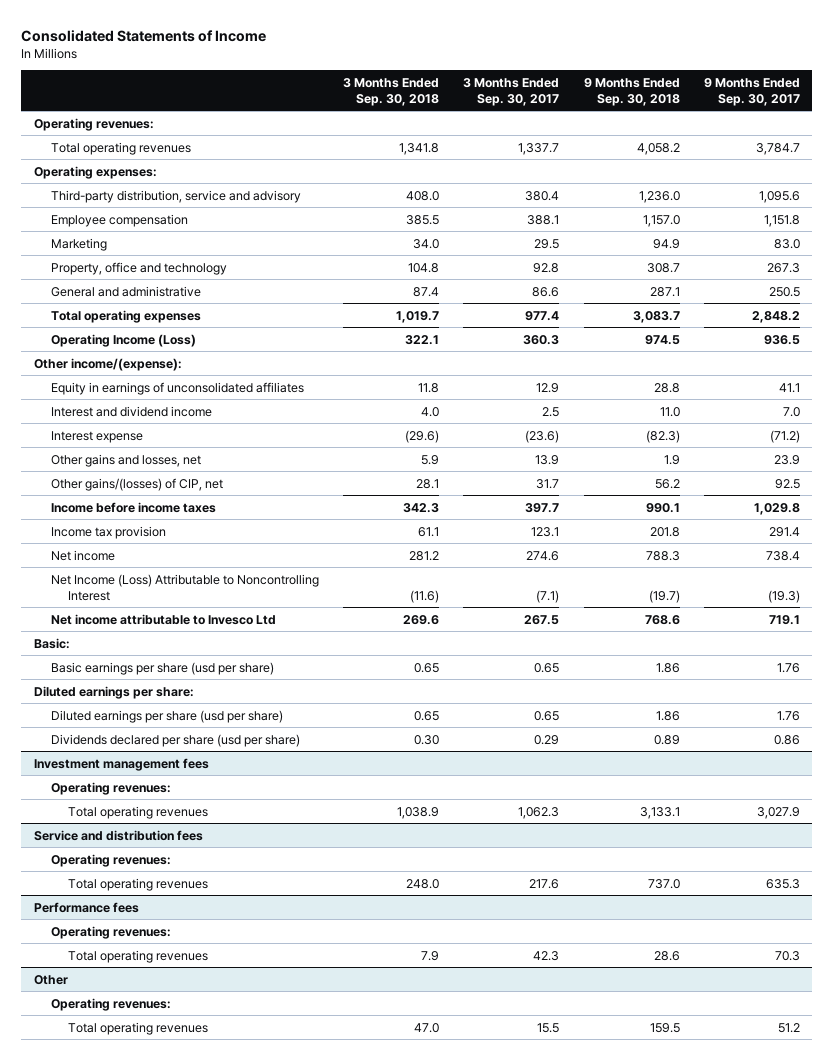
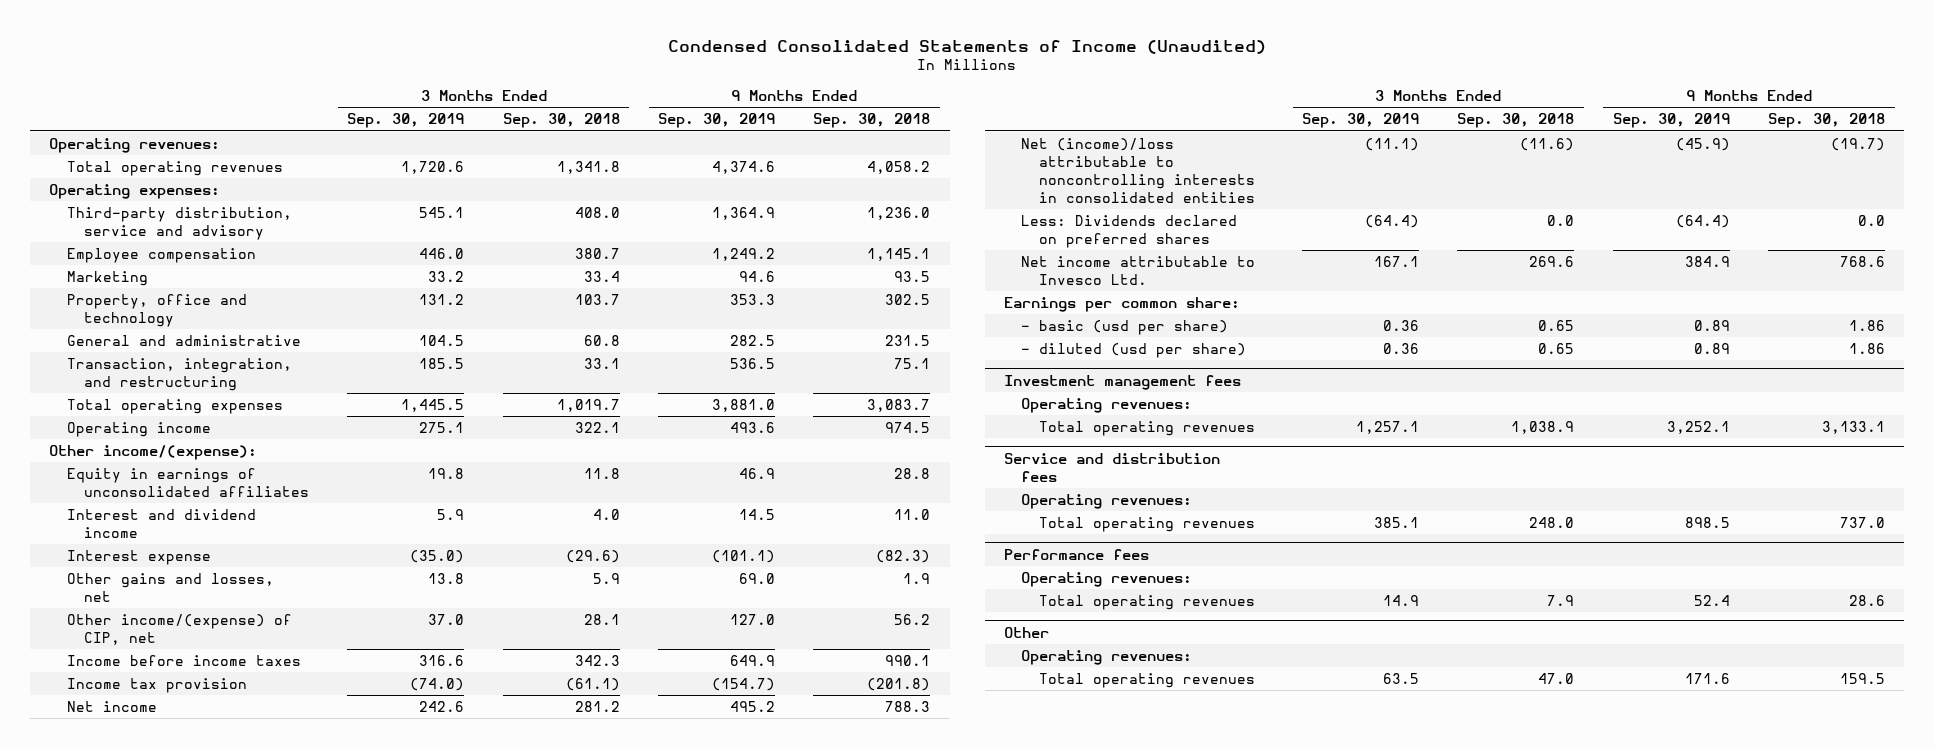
- Consolidated Statements of Income
+ Condensed Consolidated Statements of Income (Unaudited)
- | 3 Months Ended Sep. 30, 2018 | 3 Months Ended Sep. 30, 2017 | 9 Months Ended Sep. 30, 2018 | 9 Months Ended Sep. 30, 2017
+ | 3 Months Ended Sep. 30, 2019 | 3 Months Ended Sep. 30, 2018 | 9 Months Ended Sep. 30, 2019 | 9 Months Ended Sep. 30, 2018
- Employee compensation | 385.5 | 388.1 | 1,157.0 | 1,151.8
- Marketing | 34.0 | 29.5 | 94.9 | 83.0
- Property, office and technology | 104.8 | 92.8 | 308.7 | 267.3
- General and administrative | 87.4 | 86.6 | 287.1 | 250.5
+ Employee compensation | 446.0 | 380.7 | 1,249.2 | 1,145.1
+ Marketing | 33.2 | 33.4 | 94.6 | 93.5
+ Property, office and technology | 131.2 | 103.7 | 353.3 | 302.5
+ General and administrative | 104.5 | 60.8 | 282.5 | 231.5
+ Transaction, integration, and restructuring | 185.5 | 33.1 | 536.5 | 75.1
- Operating Income (Loss) | 322.1 | 360.3 | 974.5 | 936.5
+ Operating income | 275.1 | 322.1 | 493.6 | 974.5
- Other gains/(losses) of CIP, net | 28.1 | 31.7 | 56.2 | 92.5
+ Other income/(expense) of CIP, net | 37.0 | 28.1 | 127.0 | 56.2
- Income tax provision | 61.1 | 123.1 | 201.8 | 291.4
+ Income tax provision | (74.0) | (61.1) | (154.7) | (201.8)
- Net Income (Loss) Attributable to Noncontrolling Interest | (11.6) | (7.1) | (19.7) | (19.3)
- Net income attributable to Invesco Ltd | 269.6 | 267.5 | 768.6 | 719.1
- Basic:
- Basic earnings per share (usd per share) | 0.65 | 0.65 | 1.86 | 1.76
- Diluted earnings per share:
- Diluted earnings per share (usd per share) | 0.65 | 0.65 | 1.86 | 1.76
- Dividends declared per share (usd per share) | 0.30 | 0.29 | 0.89 | 0.86
+ Net (income)/loss attributable to noncontrolling interests in consolidated entities | (11.1) | (11.6) | (45.9) | (19.7)
+ Less: Dividends declared on preferred shares | (64.4) | 0.0 | (64.4) | 0.0
+ Net income attributable to Invesco Ltd. | 167.1 | 269.6 | 384.9 | 768.6
+ Earnings per common share:
+ - basic (usd per share) | 0.36 | 0.65 | 0.89 | 1.86
+ - diluted (usd per share) | 0.36 | 0.65 | 0.89 | 1.86

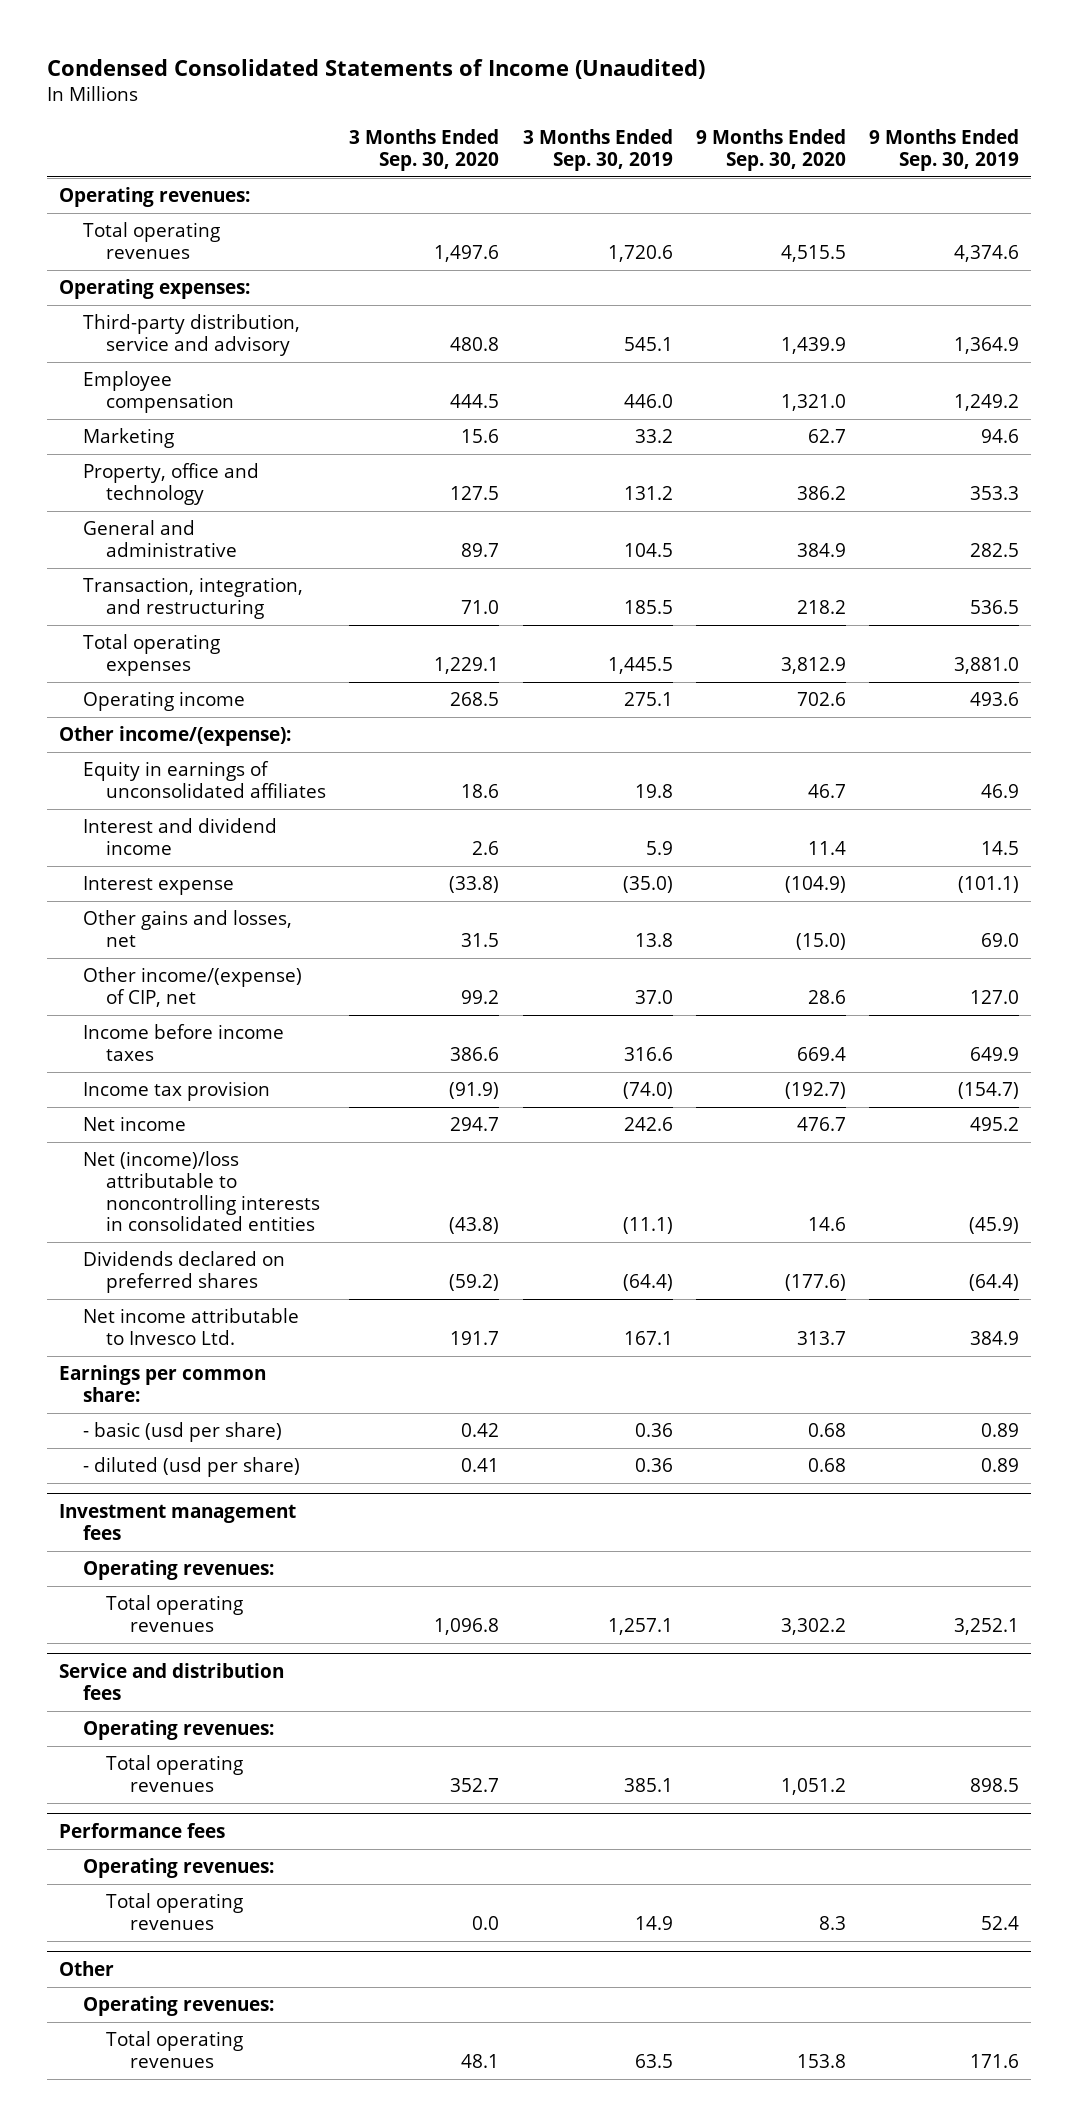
- | 3 Months Ended Sep. 30, 2019 | 3 Months Ended Sep. 30, 2018 | 9 Months Ended Sep. 30, 2019 | 9 Months Ended Sep. 30, 2018
+ | 3 Months Ended Sep. 30, 2020 | 3 Months Ended Sep. 30, 2019 | 9 Months Ended Sep. 30, 2020 | 9 Months Ended Sep. 30, 2019
- Less: Dividends declared on preferred shares | (64.4) | 0.0 | (64.4) | 0.0
+ Dividends declared on preferred shares | (59.2) | (64.4) | (177.6) | (64.4)

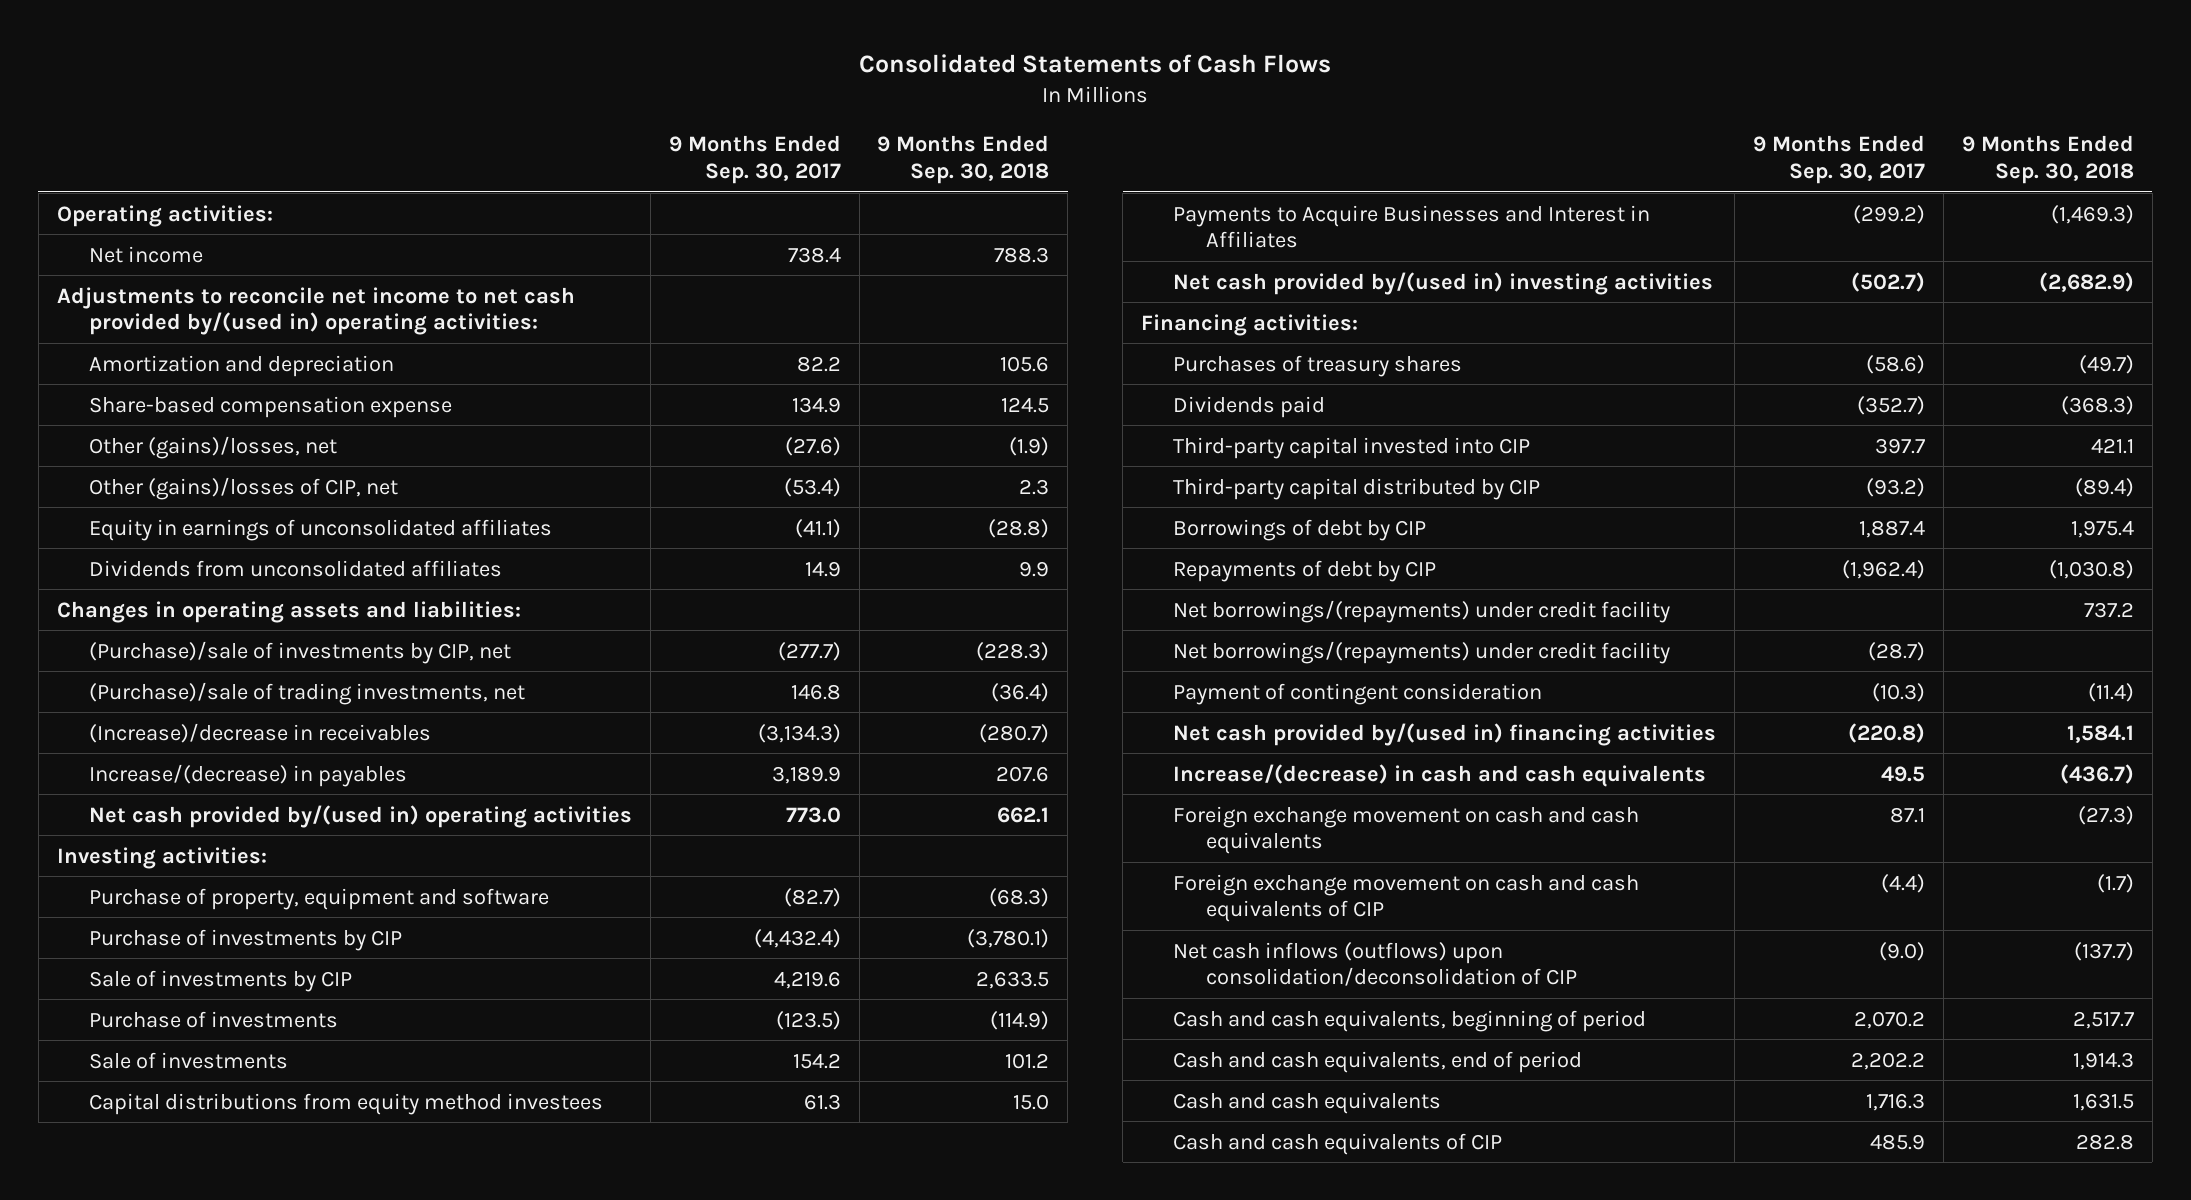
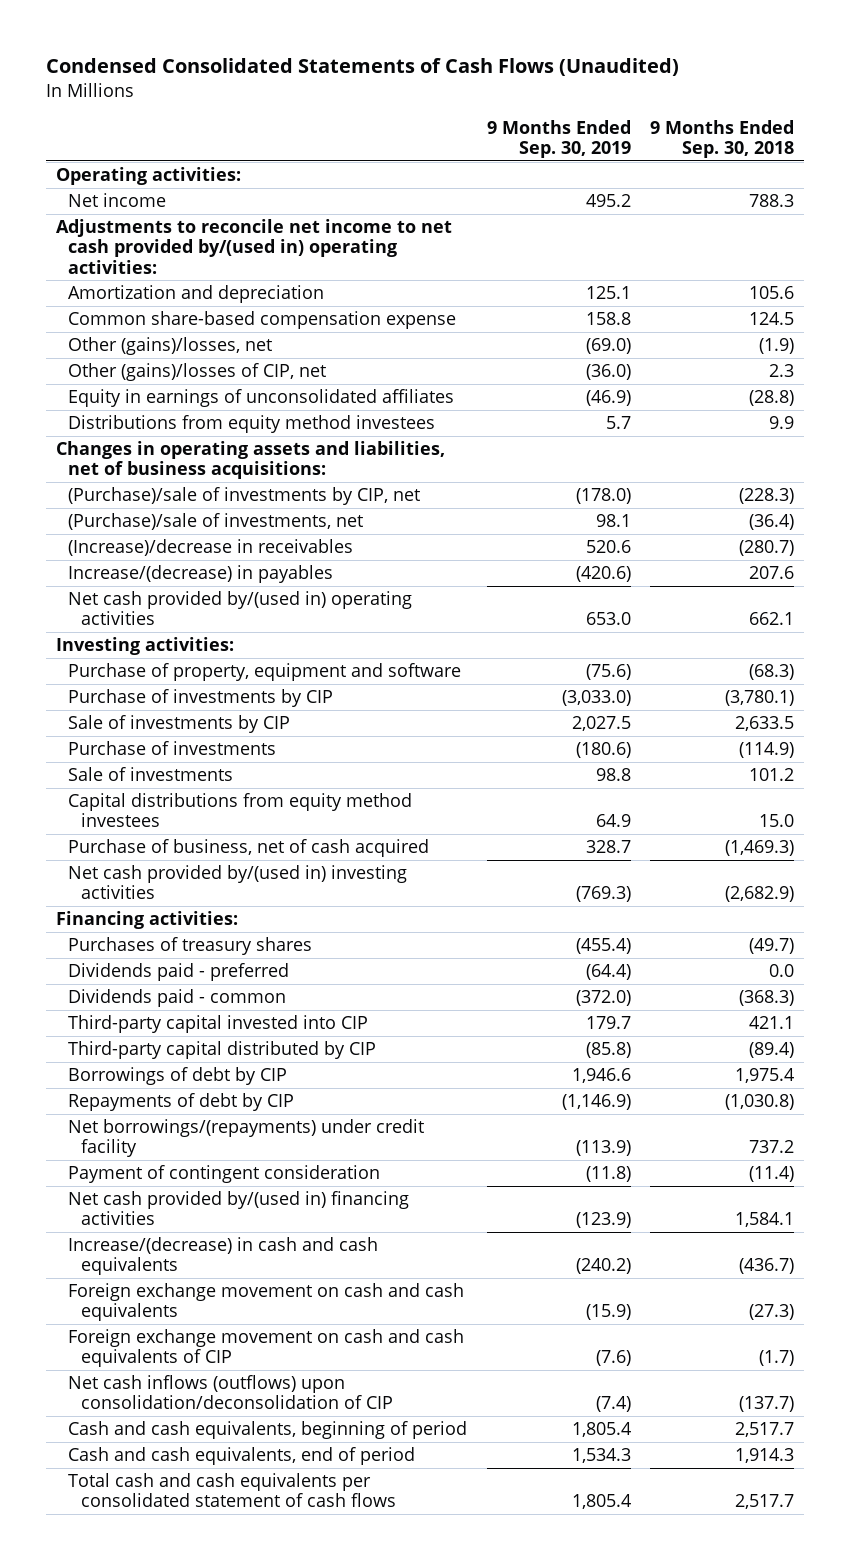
- Consolidated Statements of Cash Flows
+ Condensed Consolidated Statements of Cash Flows (Unaudited)
- | 9 Months Ended Sep. 30, 2017 | 9 Months Ended Sep. 30, 2018
+ | 9 Months Ended Sep. 30, 2019 | 9 Months Ended Sep. 30, 2018
- Share-based compensation expense | 134.9 | 124.5
+ Common share-based compensation expense | 158.8 | 124.5
- Dividends from unconsolidated affiliates | 14.9 | 9.9
- Changes in operating assets and liabilities:
+ Distributions from equity method investees | 5.7 | 9.9
+ Changes in operating assets and liabilities, net of business acquisitions:
- (Purchase)/sale of trading investments, net | 146.8 | (36.4)
+ (Purchase)/sale of investments, net | 98.1 | (36.4)
- Payments to Acquire Businesses and Interest in Affiliates | (299.2) | (1,469.3)
+ Purchase of business, net of cash acquired | 328.7 | (1,469.3)
- Dividends paid | (352.7) | (368.3)
+ Dividends paid - preferred | (64.4) | 0.0
+ Dividends paid - common | (372.0) | (368.3)
- Net borrowings/(repayments) under credit facility | (28.7) |
- Cash and cash equivalents | 1,716.3 | 1,631.5
- Cash and cash equivalents of CIP | 485.9 | 282.8
+ Total cash and cash equivalents per consolidated statement of cash flows | 1,805.4 | 2,517.7

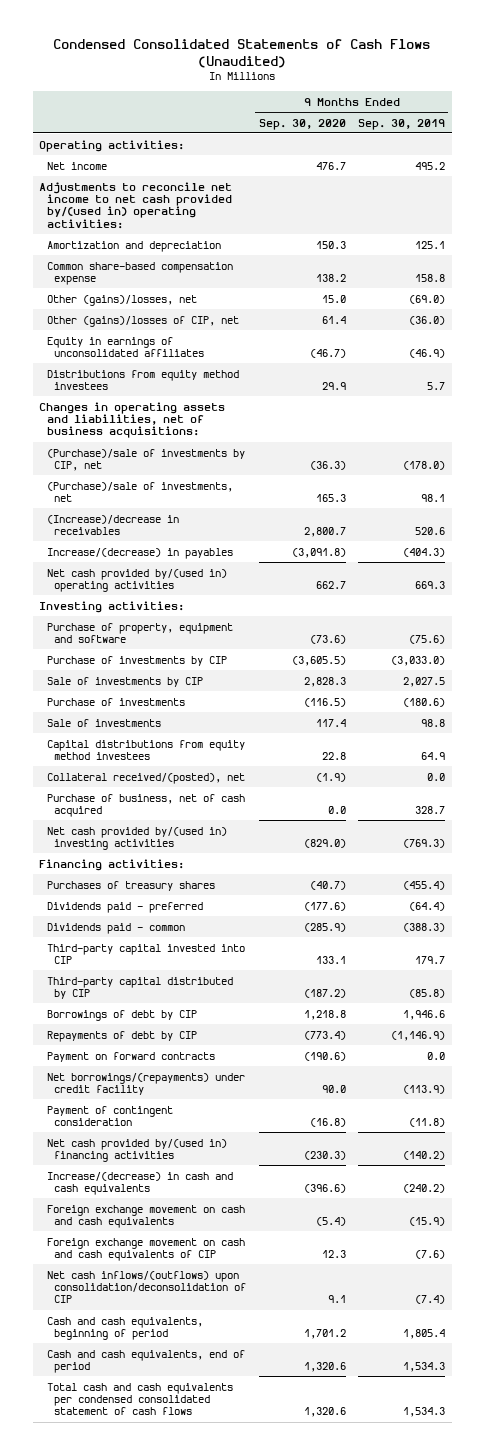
- | 9 Months Ended Sep. 30, 2019 | 9 Months Ended Sep. 30, 2018
+ | 9 Months Ended Sep. 30, 2020 | 9 Months Ended Sep. 30, 2019
- Increase/(decrease) in payables | (420.6) | 207.6
- Net cash provided by/(used in) operating activities | 653.0 | 662.1
+ Increase/(decrease) in payables | (3,091.8) | (404.3)
+ Net cash provided by/(used in) operating activities | 662.7 | 669.3
+ Collateral received/(posted), net | (1.9) | 0.0
- Dividends paid - common | (372.0) | (368.3)
+ Dividends paid - common | (285.9) | (388.3)
+ Payment on forward contracts | (190.6) | 0.0
- Net cash provided by/(used in) financing activities | (123.9) | 1,584.1
+ Net cash provided by/(used in) financing activities | (230.3) | (140.2)
- Net cash inflows (outflows) upon consolidation/deconsolidation of CIP | (7.4) | (137.7)
+ Net cash inflows/(outflows) upon consolidation/deconsolidation of CIP | 9.1 | (7.4)
- Total cash and cash equivalents per consolidated statement of cash flows | 1,805.4 | 2,517.7
+ Total cash and cash equivalents per condensed consolidated statement of cash flows | 1,320.6 | 1,534.3

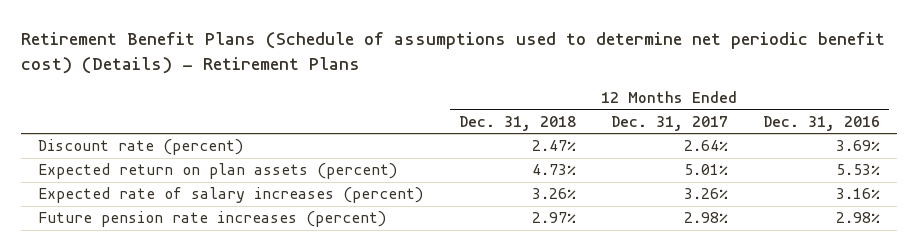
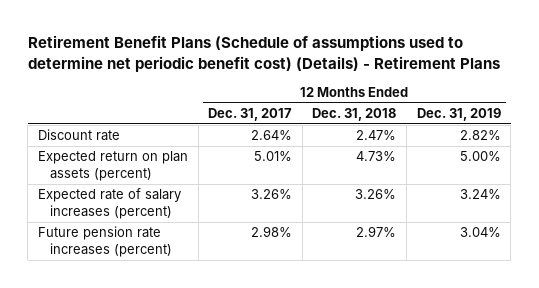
- | 12 Months Ended Dec. 31, 2018 | 12 Months Ended Dec. 31, 2017 | 12 Months Ended Dec. 31, 2016
+ | 12 Months Ended Dec. 31, 2017 | 12 Months Ended Dec. 31, 2018 | 12 Months Ended Dec. 31, 2019
- Discount rate (percent) | 2.47% | 2.64% | 3.69%
+ Discount rate | 2.64% | 2.47% | 2.82%

